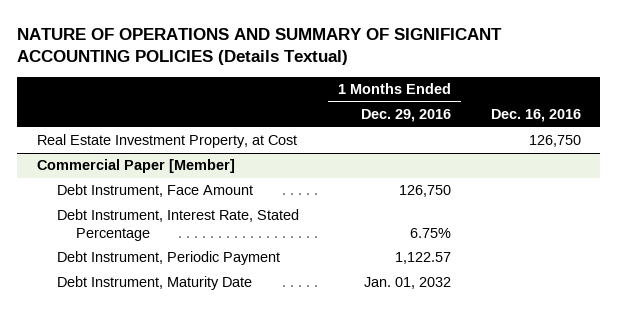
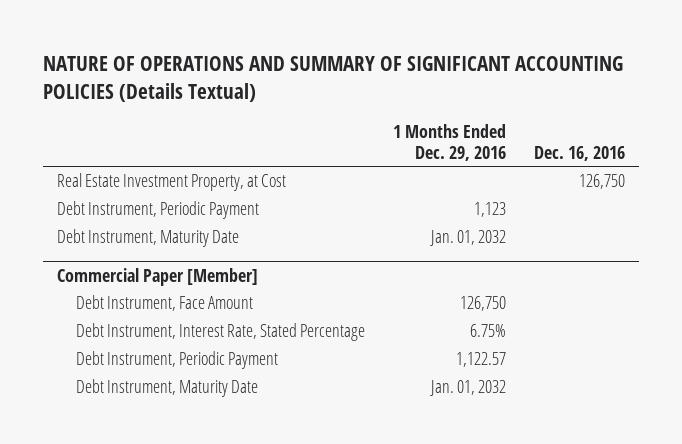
+ Debt Instrument, Periodic Payment | 1,123 |
+ Debt Instrument, Maturity Date | Jan. 01, 2032 |

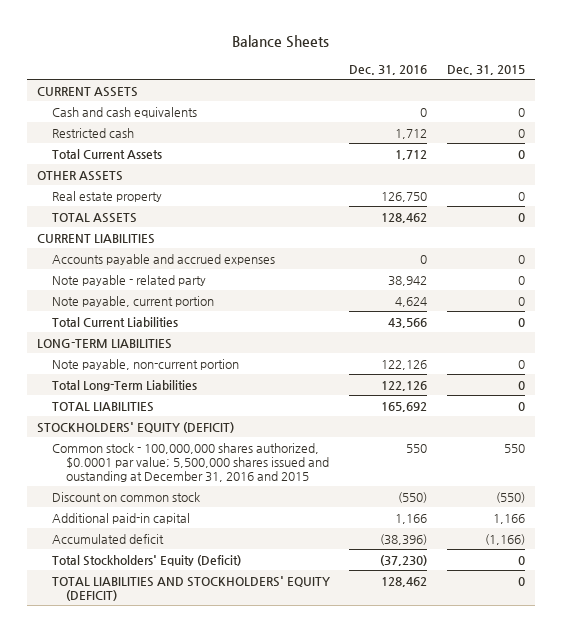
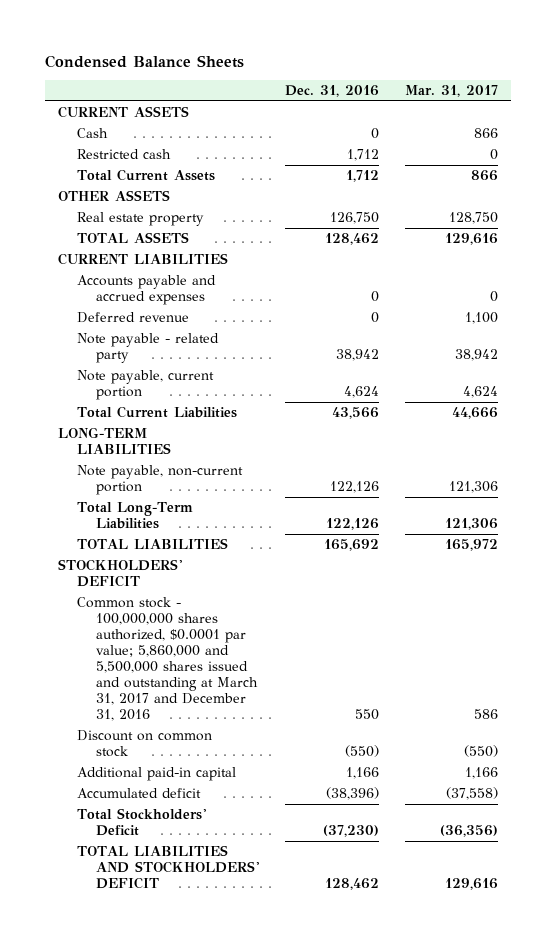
- Balance Sheets
+ Condensed Balance Sheets
- | Dec. 31, 2016 | Dec. 31, 2015
+ | Dec. 31, 2016 | Mar. 31, 2017
- Cash and cash equivalents | 0 | 0
+ Cash | 0 | 866
+ Deferred revenue | 0 | 1,100
- STOCKHOLDERS' EQUITY (DEFICIT)
- Common stock - 100,000,000 shares authorized, $0.0001 par value; 5,500,000 shares issued and oustanding at December 31, 2016 and 2015 | 550 | 550
+ STOCKHOLDERS' DEFICIT
+ Common stock - 100,000,000 shares authorized, $0.0001 par value; 5,860,000 and 5,500,000 shares issued and outstanding at March 31, 2017 and December 31, 2016 | 550 | 586
- Total Stockholders' Equity (Deficit) | (37,230) | 0
- TOTAL LIABILITIES AND STOCKHOLDERS' EQUITY (DEFICIT) | 128,462 | 0
+ Total Stockholders' Deficit | (37,230) | (36,356)
+ TOTAL LIABILITIES AND STOCKHOLDERS' DEFICIT | 128,462 | 129,616

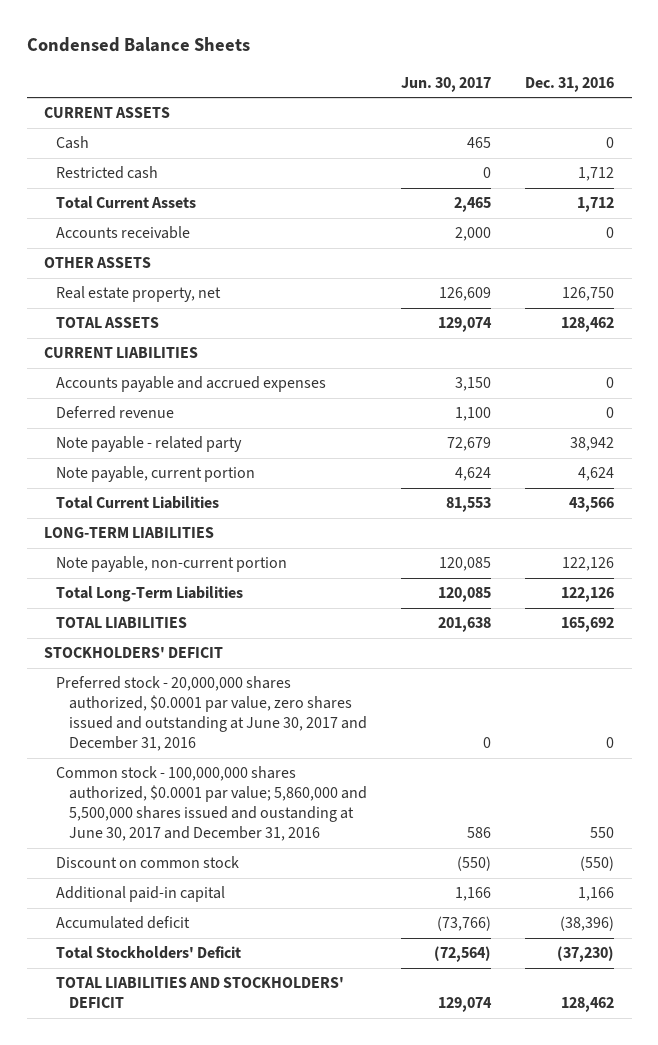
- | Dec. 31, 2016 | Mar. 31, 2017
+ | Jun. 30, 2017 | Dec. 31, 2016
+ Accounts receivable | 2,000 | 0
- Real estate property | 126,750 | 128,750
+ Real estate property, net | 126,609 | 126,750
- Common stock - 100,000,000 shares authorized, $0.0001 par value; 5,860,000 and 5,500,000 shares issued and outstanding at March 31, 2017 and December 31, 2016 | 550 | 586
+ Preferred stock - 20,000,000 shares authorized, $0.0001 par value, zero shares issued and outstanding at June 30, 2017 and December 31, 2016 | 0 | 0
+ Common stock - 100,000,000 shares authorized, $0.0001 par value; 5,860,000 and 5,500,000 shares issued and oustanding at June 30, 2017 and December 31, 2016 | 586 | 550

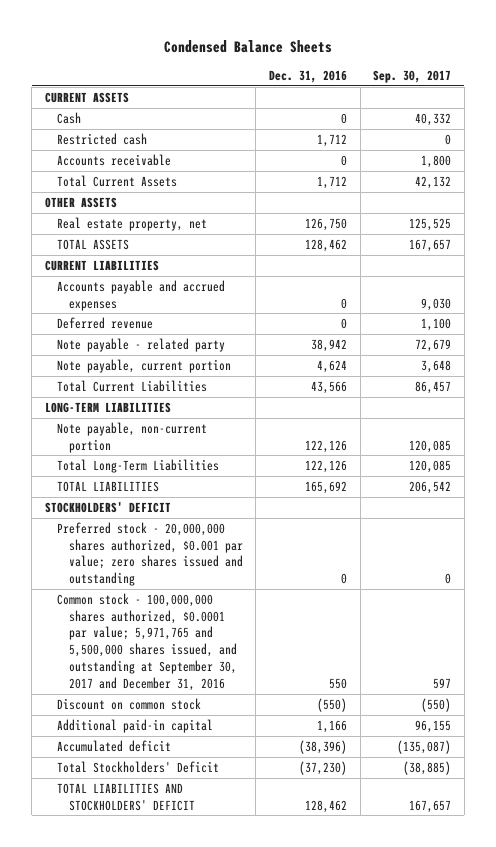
- | Jun. 30, 2017 | Dec. 31, 2016
+ | Dec. 31, 2016 | Sep. 30, 2017
moved down: Total Current Assets | 1,712 | 42,132
- Preferred stock - 20,000,000 shares authorized, $0.0001 par value, zero shares issued and outstanding at June 30, 2017 and December 31, 2016 | 0 | 0
- Common stock - 100,000,000 shares authorized, $0.0001 par value; 5,860,000 and 5,500,000 shares issued and oustanding at June 30, 2017 and December 31, 2016 | 586 | 550
+ Preferred stock - 20,000,000 shares authorized, $0.001 par value; zero shares issued and outstanding | 0 | 0
+ Common stock - 100,000,000 shares authorized, $0.0001 par value; 5,971,765 and 5,500,000 shares issued, and outstanding at September 30, 2017 and December 31, 2016 | 550 | 597

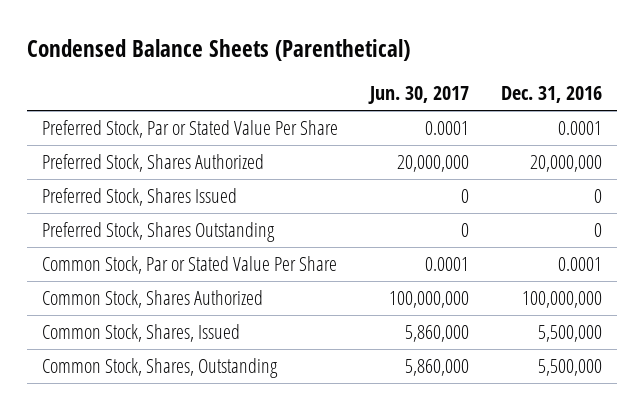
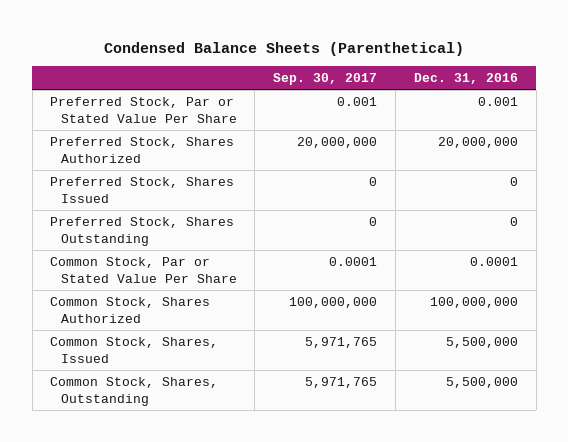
- | Jun. 30, 2017 | Dec. 31, 2016
+ | Sep. 30, 2017 | Dec. 31, 2016
- Preferred Stock, Par or Stated Value Per Share | 0.0001 | 0.0001
+ Preferred Stock, Par or Stated Value Per Share | 0.001 | 0.001

